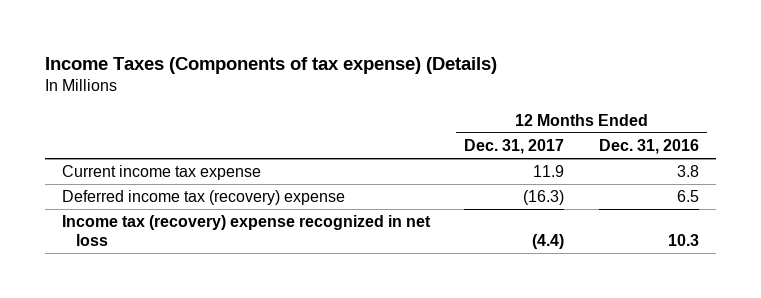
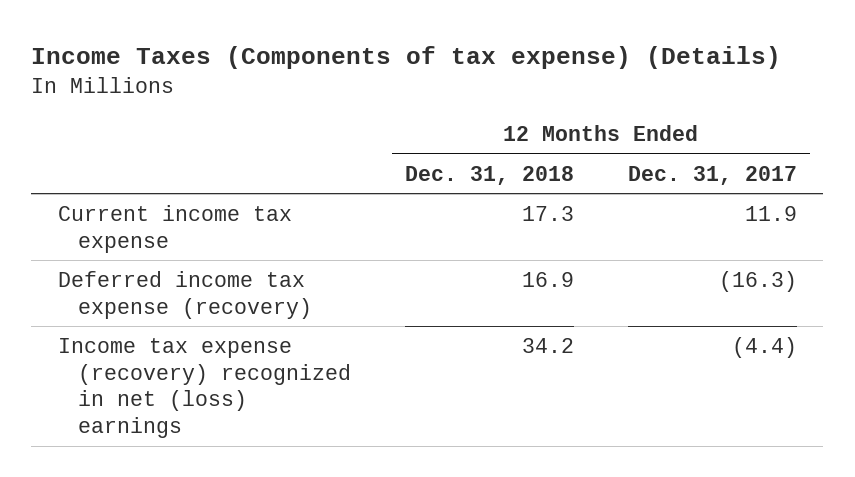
- | 12 Months Ended Dec. 31, 2017 | 12 Months Ended Dec. 31, 2016
+ | 12 Months Ended Dec. 31, 2018 | 12 Months Ended Dec. 31, 2017
- Deferred income tax (recovery) expense | (16.3) | 6.5
- Income tax (recovery) expense recognized in net loss | (4.4) | 10.3
+ Deferred income tax expense (recovery) | 16.9 | (16.3)
+ Income tax expense (recovery) recognized in net (loss) earnings | 34.2 | (4.4)

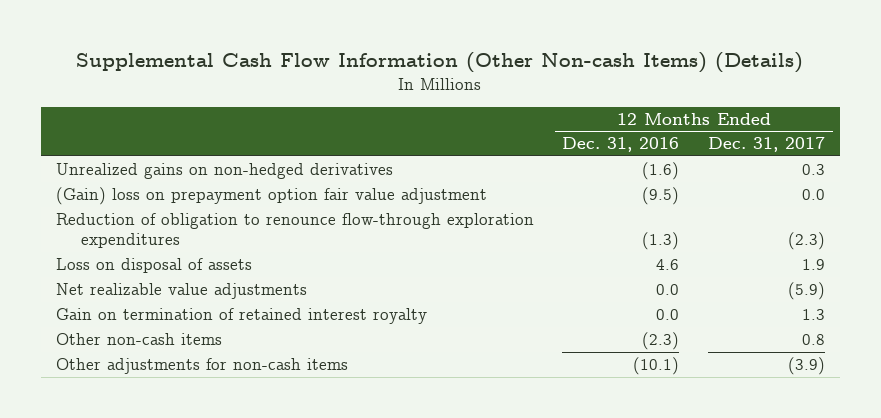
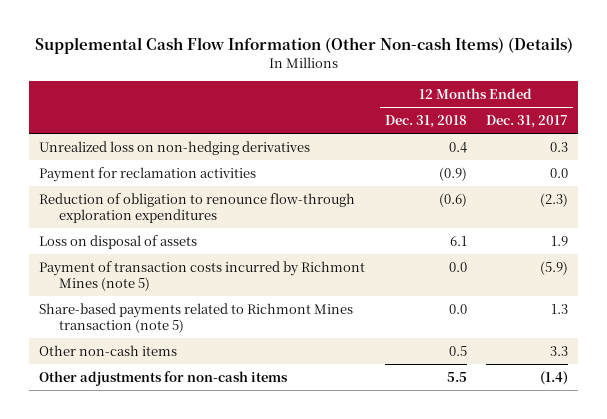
- | 12 Months Ended Dec. 31, 2016 | 12 Months Ended Dec. 31, 2017
+ | 12 Months Ended Dec. 31, 2018 | 12 Months Ended Dec. 31, 2017
- Unrealized gains on non-hedged derivatives | (1.6) | 0.3
- (Gain) loss on prepayment option fair value adjustment | (9.5) | 0.0
+ Unrealized loss on non-hedging derivatives | 0.4 | 0.3
+ Payment for reclamation activities | (0.9) | 0.0
- Net realizable value adjustments | 0.0 | (5.9)
- Gain on termination of retained interest royalty | 0.0 | 1.3
- Other non-cash items | (2.3) | 0.8
- Other adjustments for non-cash items | (10.1) | (3.9)
+ Payment of transaction costs incurred by Richmont Mines (note 5) | 0.0 | (5.9)
+ Share-based payments related to Richmont Mines transaction (note 5) | 0.0 | 1.3
+ Other non-cash items | 0.5 | 3.3
+ Other adjustments for non-cash items | 5.5 | (1.4)

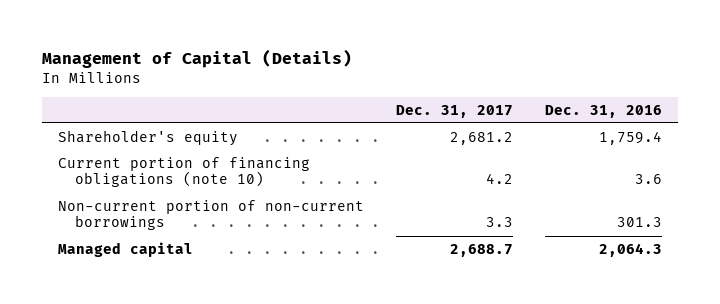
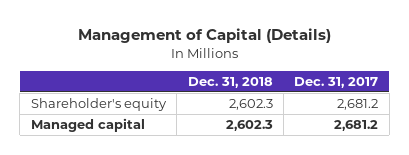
- | Dec. 31, 2017 | Dec. 31, 2016
+ | Dec. 31, 2018 | Dec. 31, 2017
- Current portion of financing obligations (note 10) | 4.2 | 3.6
- Non-current portion of non-current borrowings | 3.3 | 301.3
- Managed capital | 2,688.7 | 2,064.3
+ Managed capital | 2,602.3 | 2,681.2

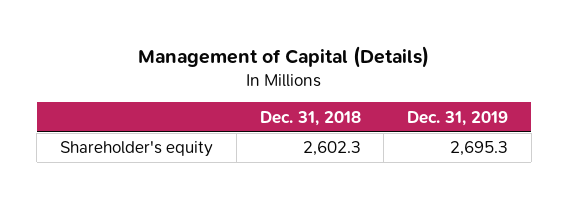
- | Dec. 31, 2018 | Dec. 31, 2017
+ | Dec. 31, 2018 | Dec. 31, 2019
- Managed capital | 2,602.3 | 2,681.2

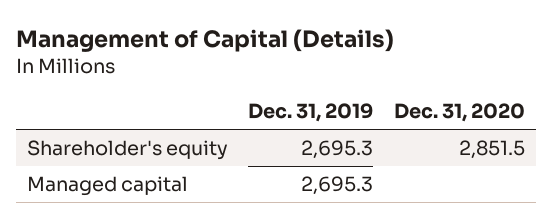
- | Dec. 31, 2018 | Dec. 31, 2019
+ | Dec. 31, 2019 | Dec. 31, 2020
+ Managed capital | 2,695.3 |

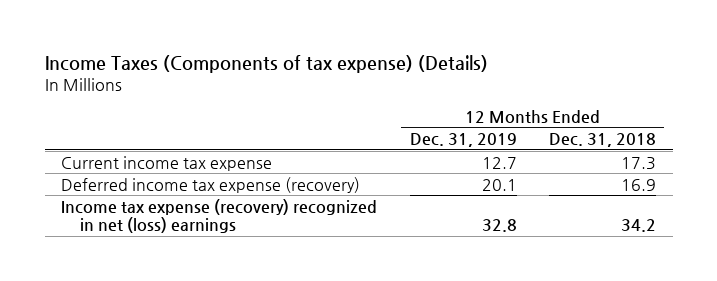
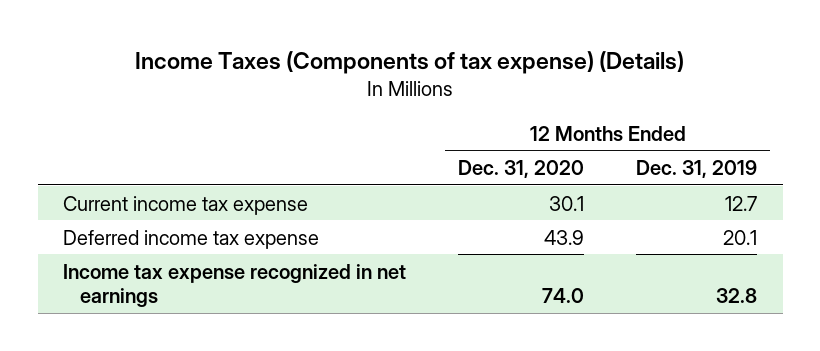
- | 12 Months Ended Dec. 31, 2019 | 12 Months Ended Dec. 31, 2018
+ | 12 Months Ended Dec. 31, 2020 | 12 Months Ended Dec. 31, 2019
- Deferred income tax expense (recovery) | 20.1 | 16.9
- Income tax expense (recovery) recognized in net (loss) earnings | 32.8 | 34.2
+ Deferred income tax expense | 43.9 | 20.1
+ Income tax expense recognized in net earnings | 74.0 | 32.8

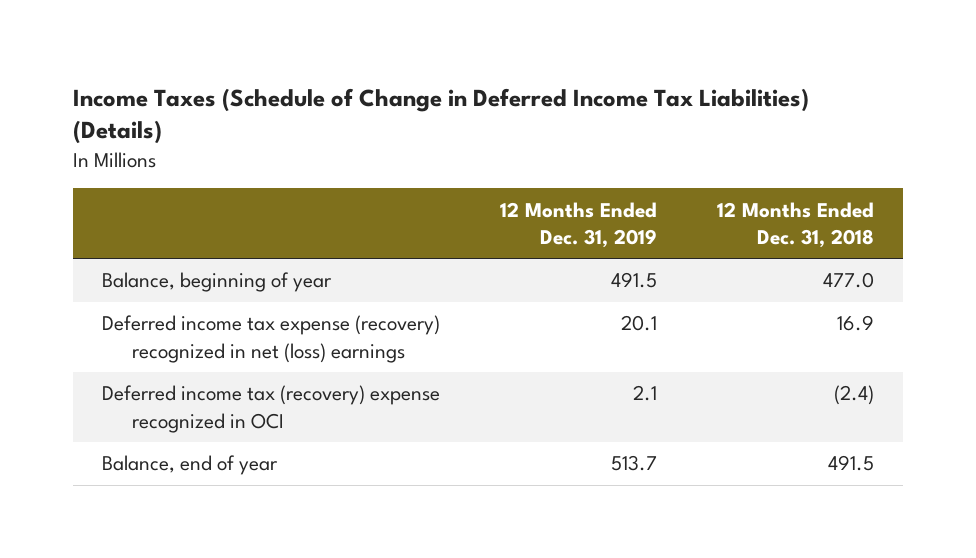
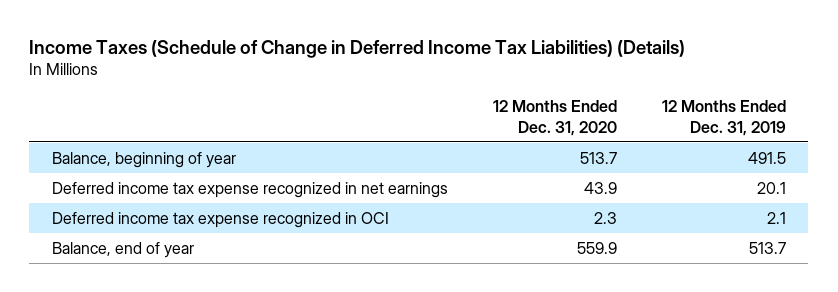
- | 12 Months Ended Dec. 31, 2019 | 12 Months Ended Dec. 31, 2018
+ | 12 Months Ended Dec. 31, 2020 | 12 Months Ended Dec. 31, 2019
- Deferred income tax expense (recovery) recognized in net (loss) earnings | 20.1 | 16.9
- Deferred income tax (recovery) expense recognized in OCI | 2.1 | (2.4)
+ Deferred income tax expense recognized in net earnings | 43.9 | 20.1
+ Deferred income tax expense recognized in OCI | 2.3 | 2.1

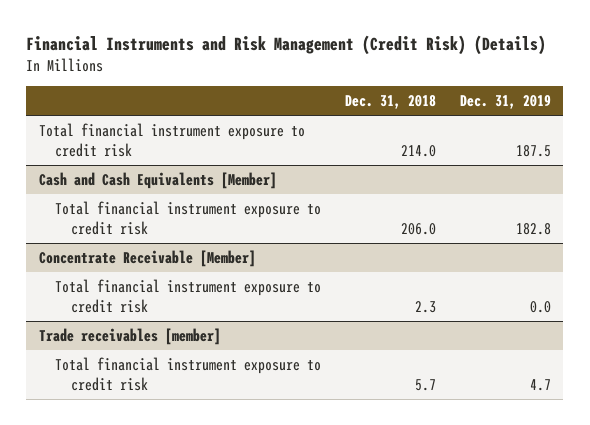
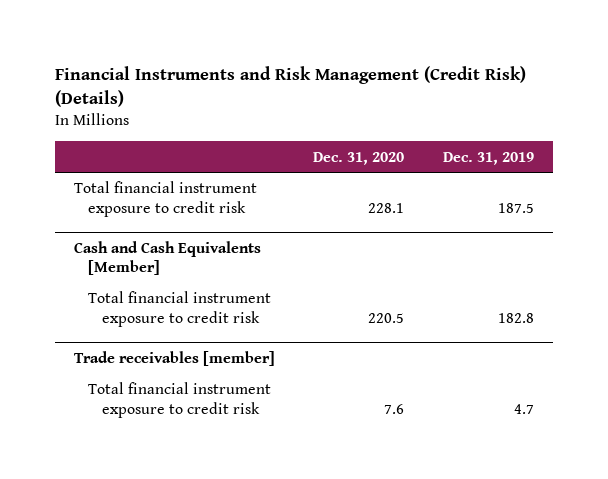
- | Dec. 31, 2018 | Dec. 31, 2019
+ | Dec. 31, 2020 | Dec. 31, 2019
- Concentrate Receivable [Member]
- Total financial instrument exposure to credit risk | 2.3 | 0.0

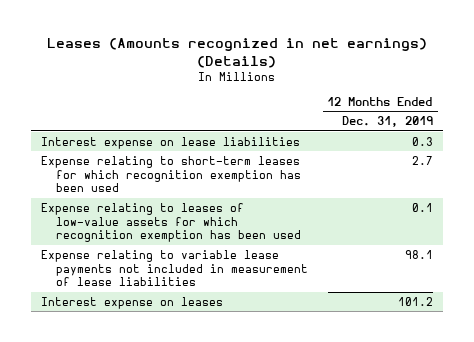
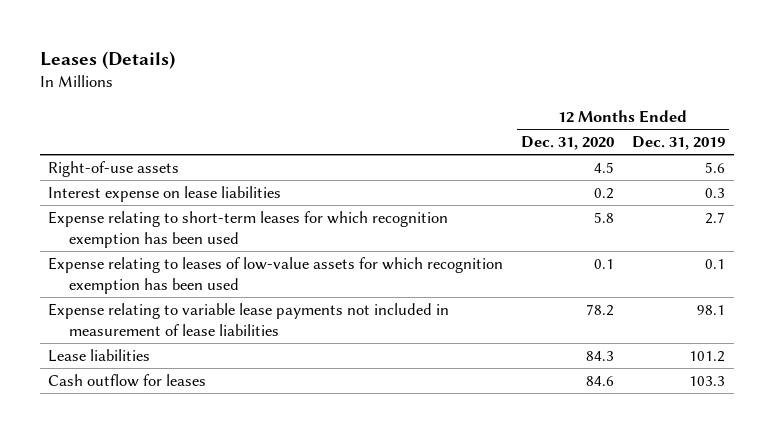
- Leases (Amounts recognized in net earnings) (Details)
+ Leases (Details)
- | 12 Months Ended Dec. 31, 2019
+ | 12 Months Ended Dec. 31, 2020 | 12 Months Ended Dec. 31, 2019
+ Right-of-use assets | 4.5 | 5.6
- Interest expense on leases | 101.2
+ Lease liabilities | 84.3 | 101.2
+ Cash outflow for leases | 84.6 | 103.3

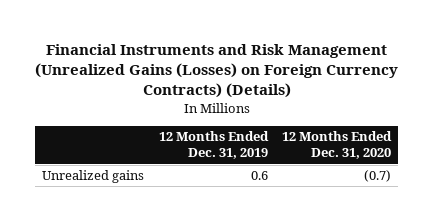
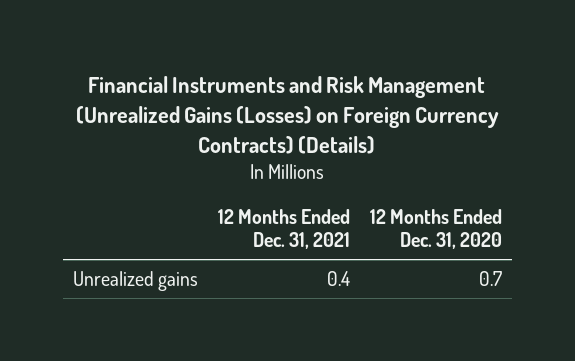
- | 12 Months Ended Dec. 31, 2019 | 12 Months Ended Dec. 31, 2020
+ | 12 Months Ended Dec. 31, 2021 | 12 Months Ended Dec. 31, 2020
- Unrealized gains | 0.6 | (0.7)
+ Unrealized gains | 0.4 | 0.7

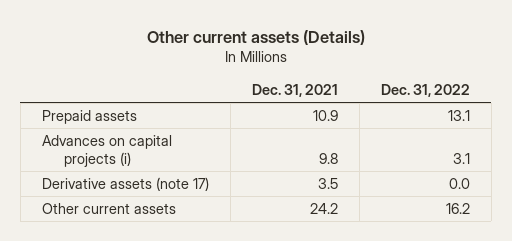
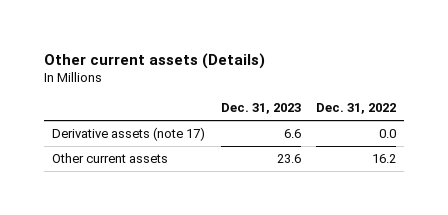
- | Dec. 31, 2021 | Dec. 31, 2022
+ | Dec. 31, 2023 | Dec. 31, 2022
- Prepaid assets | 10.9 | 13.1
- Advances on capital projects (i) | 9.8 | 3.1

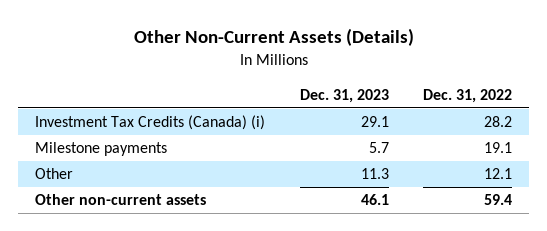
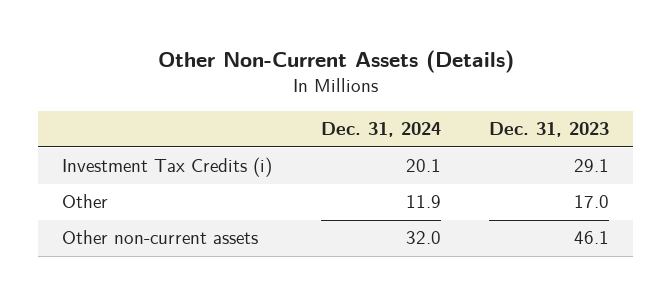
- | Dec. 31, 2023 | Dec. 31, 2022
+ | Dec. 31, 2024 | Dec. 31, 2023
- Investment Tax Credits (Canada) (i) | 29.1 | 28.2
- Milestone payments | 5.7 | 19.1
- Other | 11.3 | 12.1
+ Investment Tax Credits (i) | 20.1 | 29.1
+ Other | 11.9 | 17.0

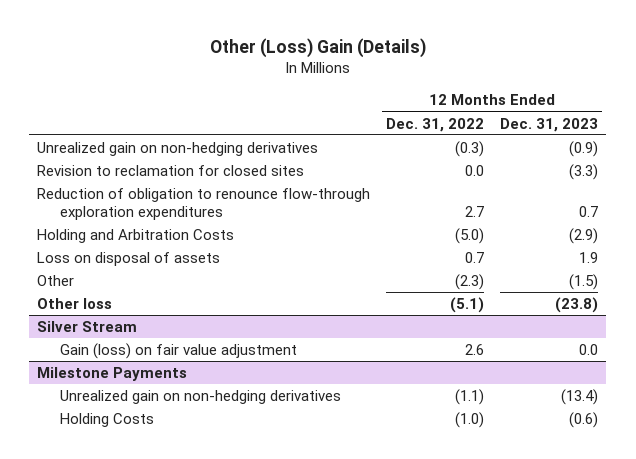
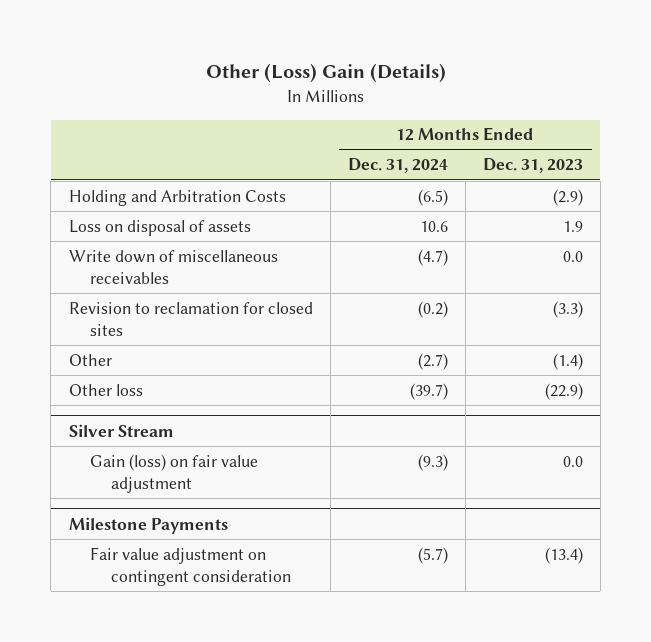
- | 12 Months Ended Dec. 31, 2022 | 12 Months Ended Dec. 31, 2023
+ | 12 Months Ended Dec. 31, 2024 | 12 Months Ended Dec. 31, 2023
- Unrealized gain on non-hedging derivatives | (0.3) | (0.9)
- Reduction of obligation to renounce flow-through exploration expenditures | 2.7 | 0.7
- Other | (2.3) | (1.5)
- Other loss | (5.1) | (23.8)
+ Write down of miscellaneous receivables | (4.7) | 0.0
moved down: Revision to reclamation for closed sites | (0.2) | (3.3)
+ Other | (2.7) | (1.4)
+ Other loss | (39.7) | (22.9)
@ Milestone Payments
- Unrealized gain on non-hedging derivatives | (1.1) | (13.4)
- Holding Costs | (1.0) | (0.6)
+ Fair value adjustment on contingent consideration | (5.7) | (13.4)

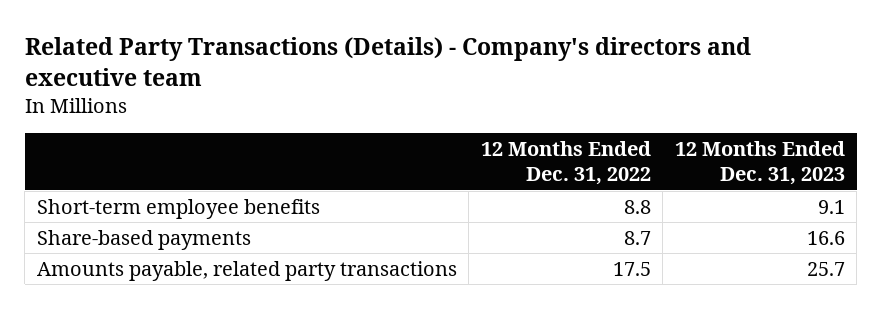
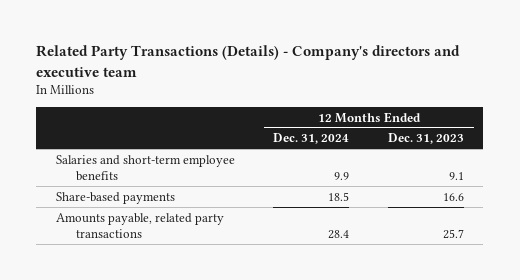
- | 12 Months Ended Dec. 31, 2022 | 12 Months Ended Dec. 31, 2023
+ | 12 Months Ended Dec. 31, 2024 | 12 Months Ended Dec. 31, 2023
- Short-term employee benefits | 8.8 | 9.1
+ Salaries and short-term employee benefits | 9.9 | 9.1

